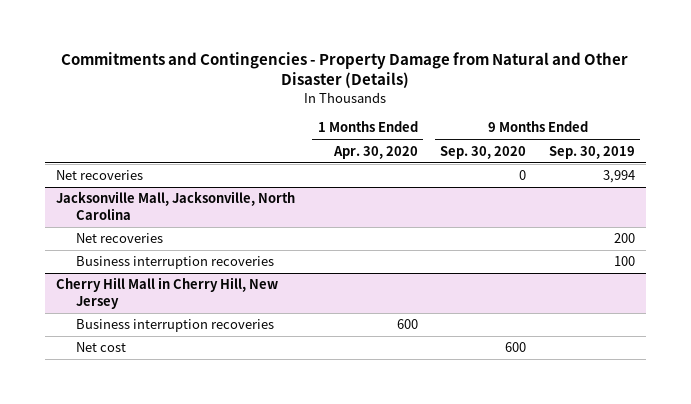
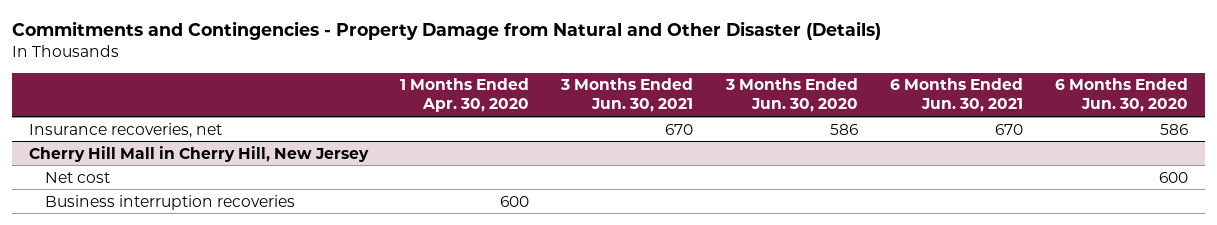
- | 1 Months Ended Apr. 30, 2020 | 9 Months Ended Sep. 30, 2020 | 9 Months Ended Sep. 30, 2019
+ | 1 Months Ended Apr. 30, 2020 | 3 Months Ended Jun. 30, 2021 | 3 Months Ended Jun. 30, 2020 | 6 Months Ended Jun. 30, 2021 | 6 Months Ended Jun. 30, 2020
- Net recoveries | | 0 | 3,994
- Jacksonville Mall, Jacksonville, North Carolina
- Net recoveries | | | 200
- Business interruption recoveries | | | 100
+ Insurance recoveries, net | | 670 | 586 | 670 | 586
@ Cherry Hill Mall in Cherry Hill, New Jersey
moved down: Business interruption recoveries | 600 | | | |

